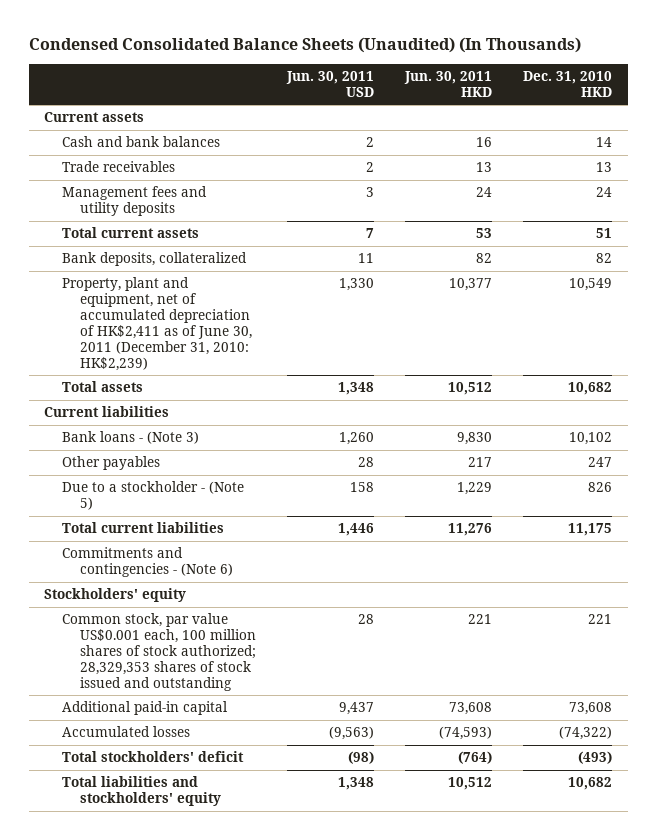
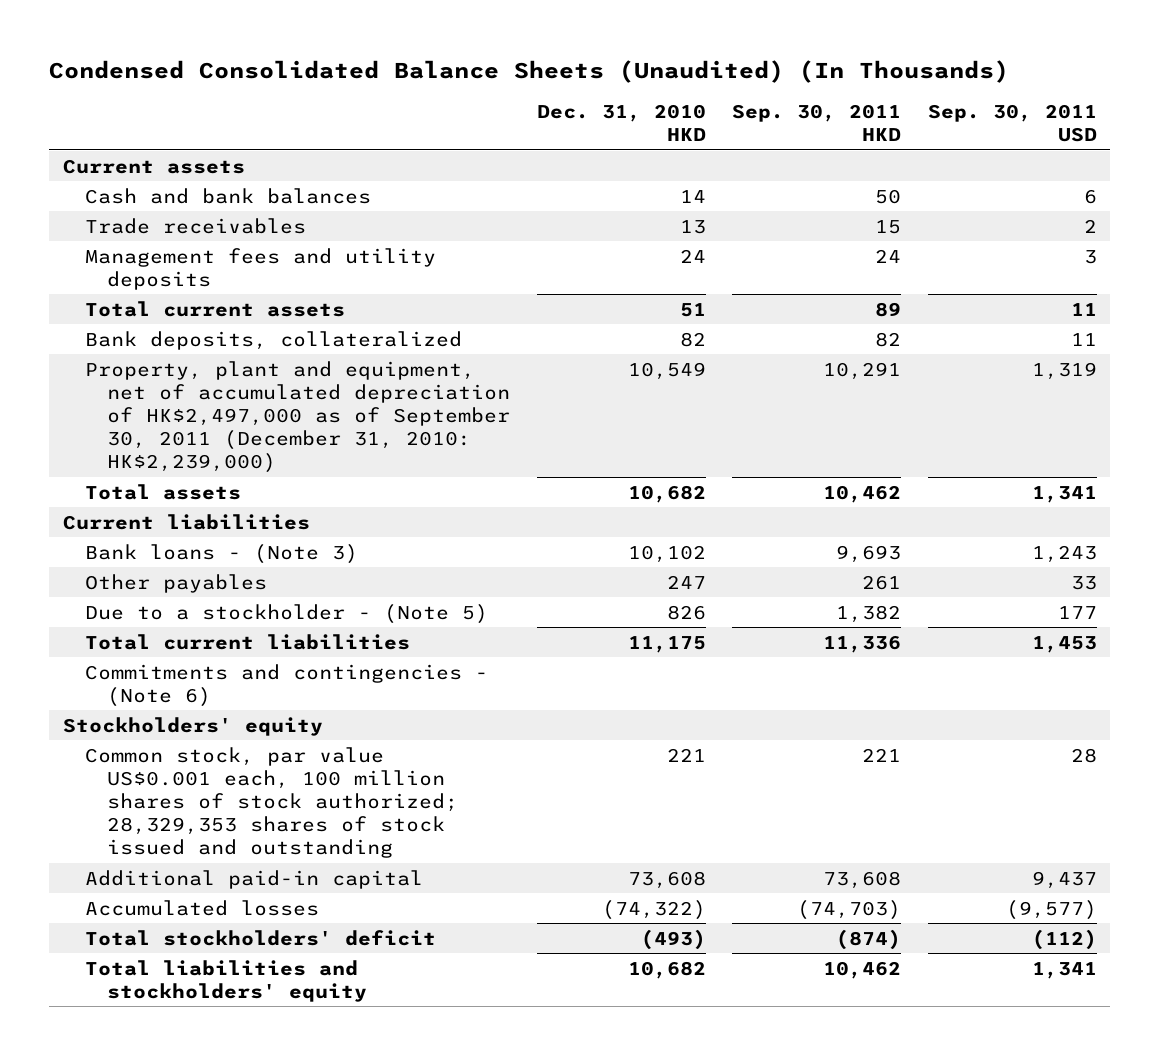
- | Jun. 30, 2011 USD | Jun. 30, 2011 HKD | Dec. 31, 2010 HKD
+ | Dec. 31, 2010 HKD | Sep. 30, 2011 HKD | Sep. 30, 2011 USD
- Property, plant and equipment, net of accumulated depreciation of HK$2,411 as of June 30, 2011 (December 31, 2010: HK$2,239) | 1,330 | 10,377 | 10,549
+ Property, plant and equipment, net of accumulated depreciation of HK$2,497,000 as of September 30, 2011 (December 31, 2010: HK$2,239,000) | 10,549 | 10,291 | 1,319

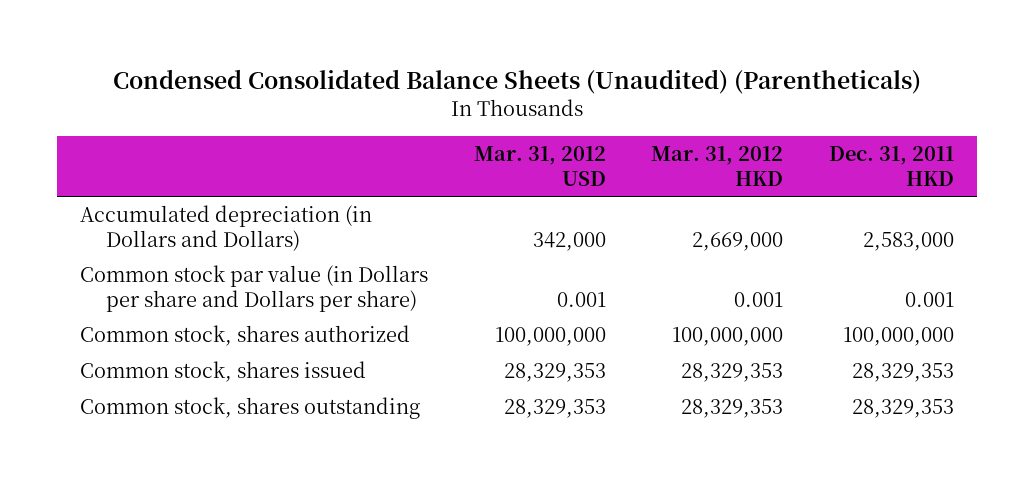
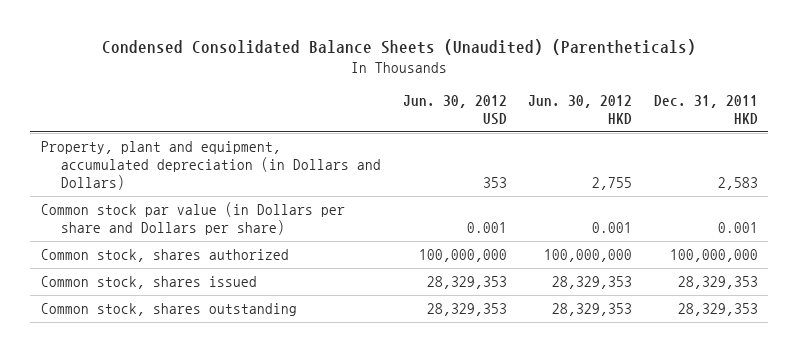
- | Mar. 31, 2012 USD | Mar. 31, 2012 HKD | Dec. 31, 2011 HKD
+ | Jun. 30, 2012 USD | Jun. 30, 2012 HKD | Dec. 31, 2011 HKD
- Accumulated depreciation (in Dollars and Dollars) | 342,000 | 2,669,000 | 2,583,000
+ Property, plant and equipment, accumulated depreciation (in Dollars and Dollars) | 353 | 2,755 | 2,583

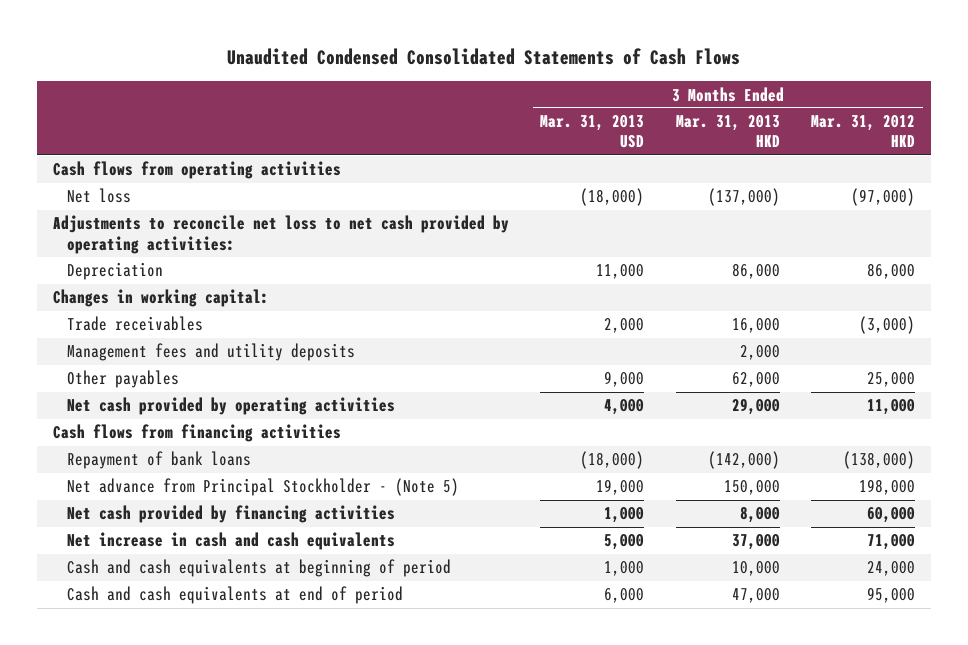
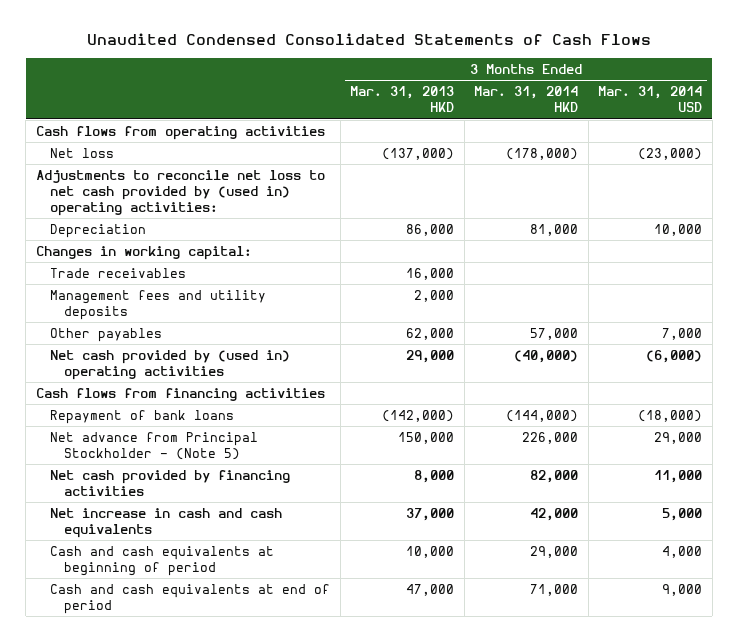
- | 3 Months Ended Mar. 31, 2013 USD | 3 Months Ended Mar. 31, 2013 HKD | 3 Months Ended Mar. 31, 2012 HKD
+ | 3 Months Ended Mar. 31, 2013 HKD | 3 Months Ended Mar. 31, 2014 HKD | 3 Months Ended Mar. 31, 2014 USD
- Adjustments to reconcile net loss to net cash provided by operating activities:
+ Adjustments to reconcile net loss to net cash provided by (used in) operating activities:
- Net cash provided by operating activities | 4,000 | 29,000 | 11,000
+ Net cash provided by (used in) operating activities | 29,000 | (40,000) | (6,000)

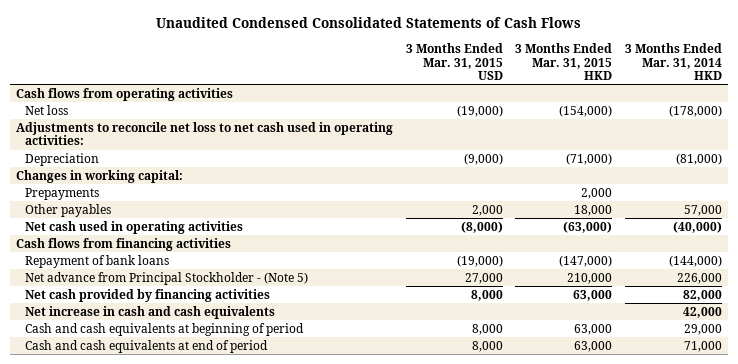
- | 3 Months Ended Mar. 31, 2013 HKD | 3 Months Ended Mar. 31, 2014 HKD | 3 Months Ended Mar. 31, 2014 USD
+ | 3 Months Ended Mar. 31, 2015 USD | 3 Months Ended Mar. 31, 2015 HKD | 3 Months Ended Mar. 31, 2014 HKD
- Adjustments to reconcile net loss to net cash provided by (used in) operating activities:
- Depreciation | 86,000 | 81,000 | 10,000
+ Adjustments to reconcile net loss to net cash used in operating activities:
+ Depreciation | (9,000) | (71,000) | (81,000)
- Trade receivables | 16,000 | |
- Management fees and utility deposits | 2,000 | |
+ Prepayments | | 2,000 |
- Net cash provided by (used in) operating activities | 29,000 | (40,000) | (6,000)
+ Net cash used in operating activities | (8,000) | (63,000) | (40,000)

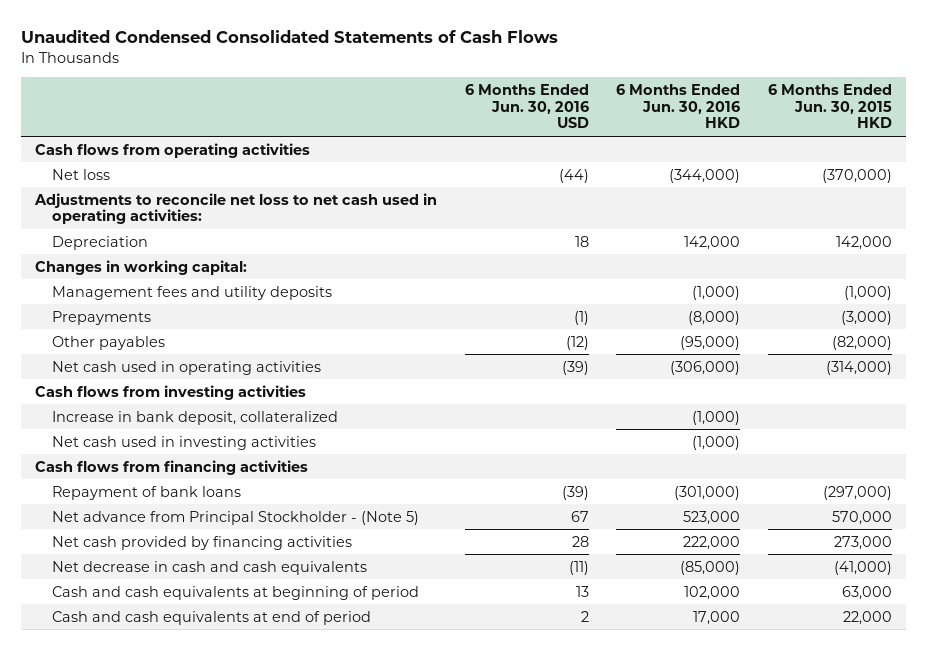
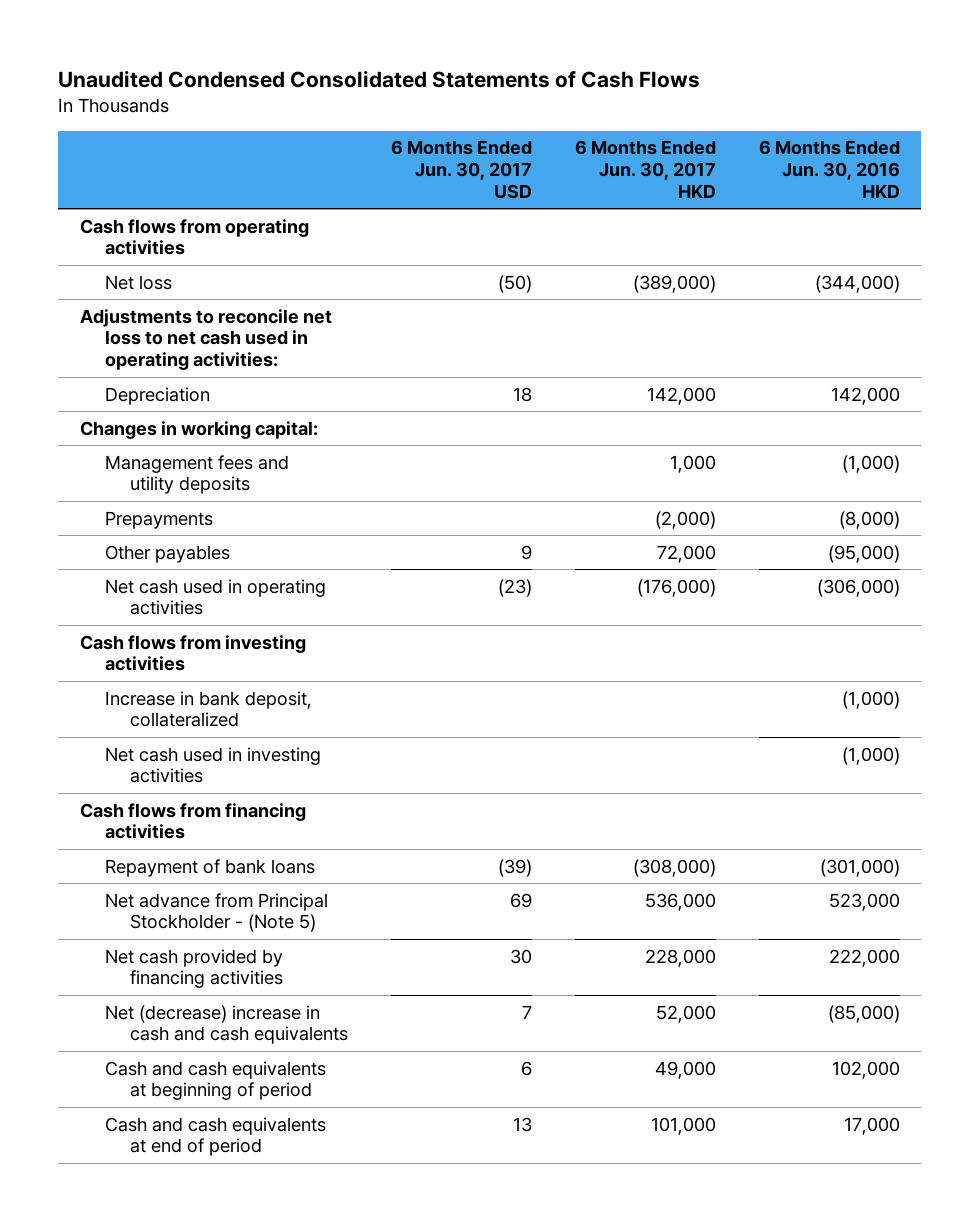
- | 6 Months Ended Jun. 30, 2016 USD | 6 Months Ended Jun. 30, 2016 HKD | 6 Months Ended Jun. 30, 2015 HKD
+ | 6 Months Ended Jun. 30, 2017 USD | 6 Months Ended Jun. 30, 2017 HKD | 6 Months Ended Jun. 30, 2016 HKD
- Net decrease in cash and cash equivalents | (11) | (85,000) | (41,000)
+ Net (decrease) increase in cash and cash equivalents | 7 | 52,000 | (85,000)

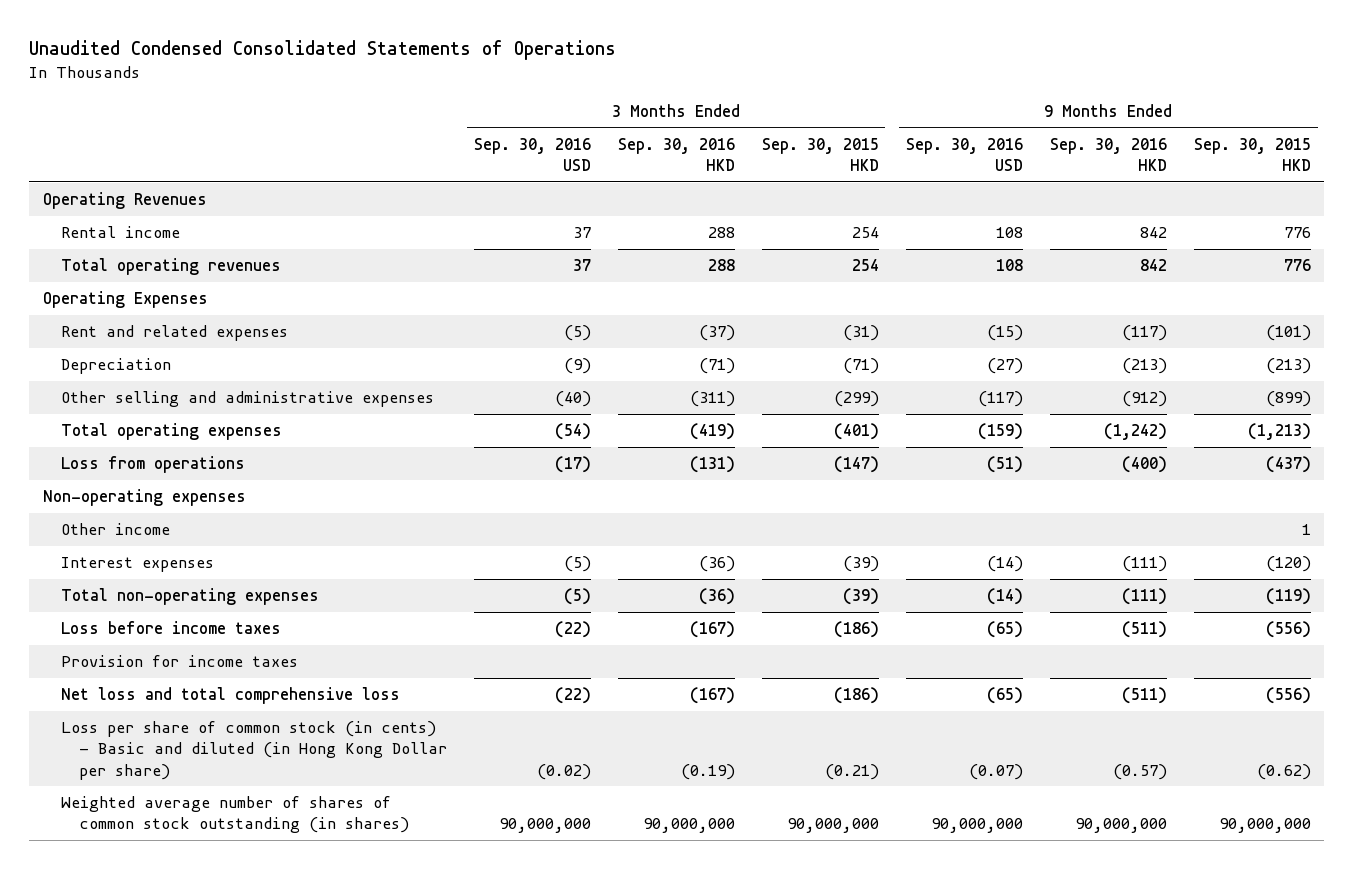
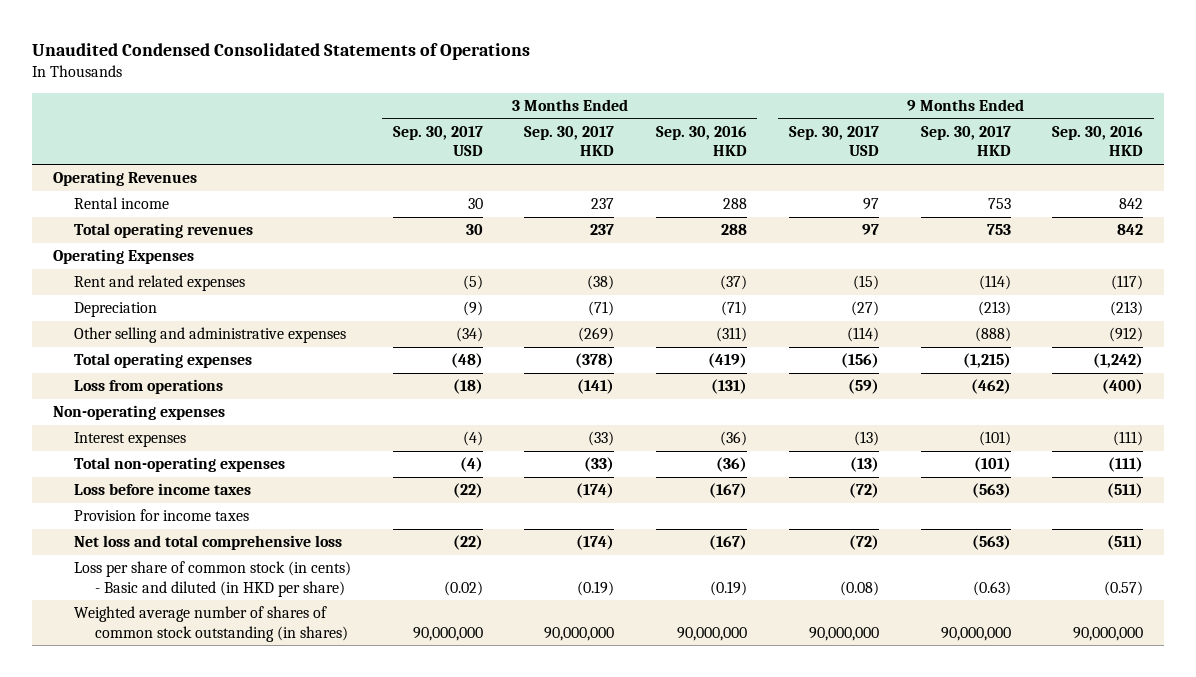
- | 3 Months Ended Sep. 30, 2016 USD | 3 Months Ended Sep. 30, 2016 HKD | 3 Months Ended Sep. 30, 2015 HKD | 9 Months Ended Sep. 30, 2016 USD | 9 Months Ended Sep. 30, 2016 HKD | 9 Months Ended Sep. 30, 2015 HKD
+ | 3 Months Ended Sep. 30, 2017 USD | 3 Months Ended Sep. 30, 2017 HKD | 3 Months Ended Sep. 30, 2016 HKD | 9 Months Ended Sep. 30, 2017 USD | 9 Months Ended Sep. 30, 2017 HKD | 9 Months Ended Sep. 30, 2016 HKD
- Other income | | | | | | 1
- Loss per share of common stock (in cents) - Basic and diluted (in Hong Kong Dollar per share) | (0.02) | (0.19) | (0.21) | (0.07) | (0.57) | (0.62)
+ Loss per share of common stock (in cents) - Basic and diluted (in HKD per share) | (0.02) | (0.19) | (0.19) | (0.08) | (0.63) | (0.57)

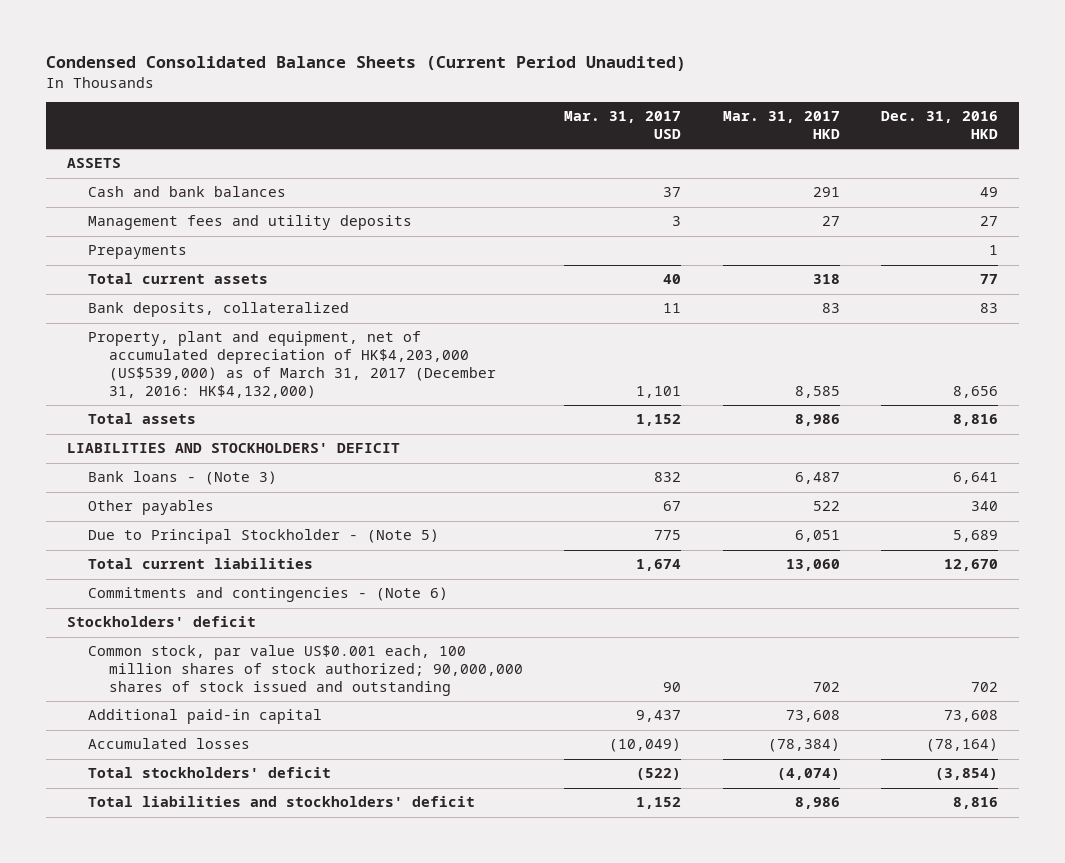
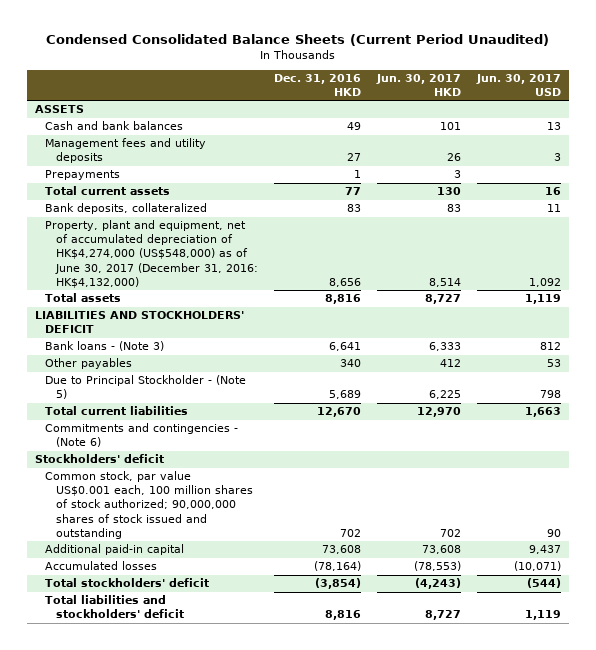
- | Mar. 31, 2017 USD | Mar. 31, 2017 HKD | Dec. 31, 2016 HKD
+ | Dec. 31, 2016 HKD | Jun. 30, 2017 HKD | Jun. 30, 2017 USD
- Property, plant and equipment, net of accumulated depreciation of HK$4,203,000 (US$539,000) as of March 31, 2017 (December 31, 2016: HK$4,132,000) | 1,101 | 8,585 | 8,656
+ Property, plant and equipment, net of accumulated depreciation of HK$4,274,000 (US$548,000) as of June 30, 2017 (December 31, 2016: HK$4,132,000) | 8,656 | 8,514 | 1,092

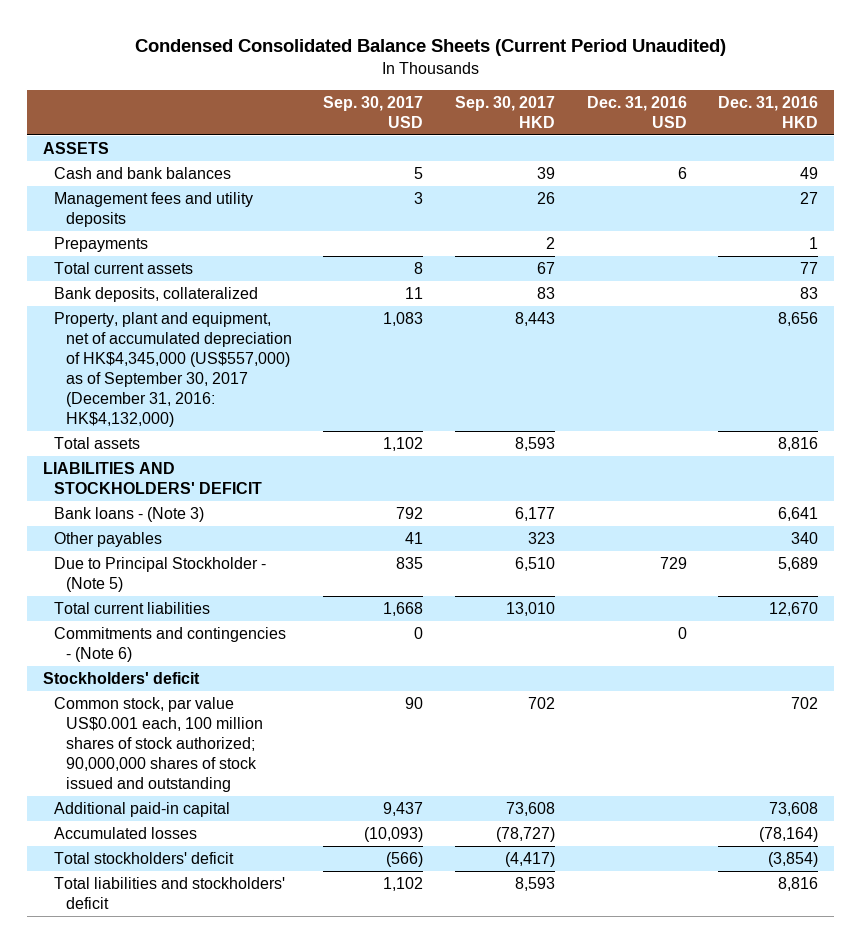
- | Dec. 31, 2016 HKD | Jun. 30, 2017 HKD | Jun. 30, 2017 USD
+ | Sep. 30, 2017 USD | Sep. 30, 2017 HKD | Dec. 31, 2016 USD | Dec. 31, 2016 HKD
- Property, plant and equipment, net of accumulated depreciation of HK$4,274,000 (US$548,000) as of June 30, 2017 (December 31, 2016: HK$4,132,000) | 8,656 | 8,514 | 1,092
+ Property, plant and equipment, net of accumulated depreciation of HK$4,345,000 (US$557,000) as of September 30, 2017 (December 31, 2016: HK$4,132,000) | 1,083 | 8,443 | | 8,656

